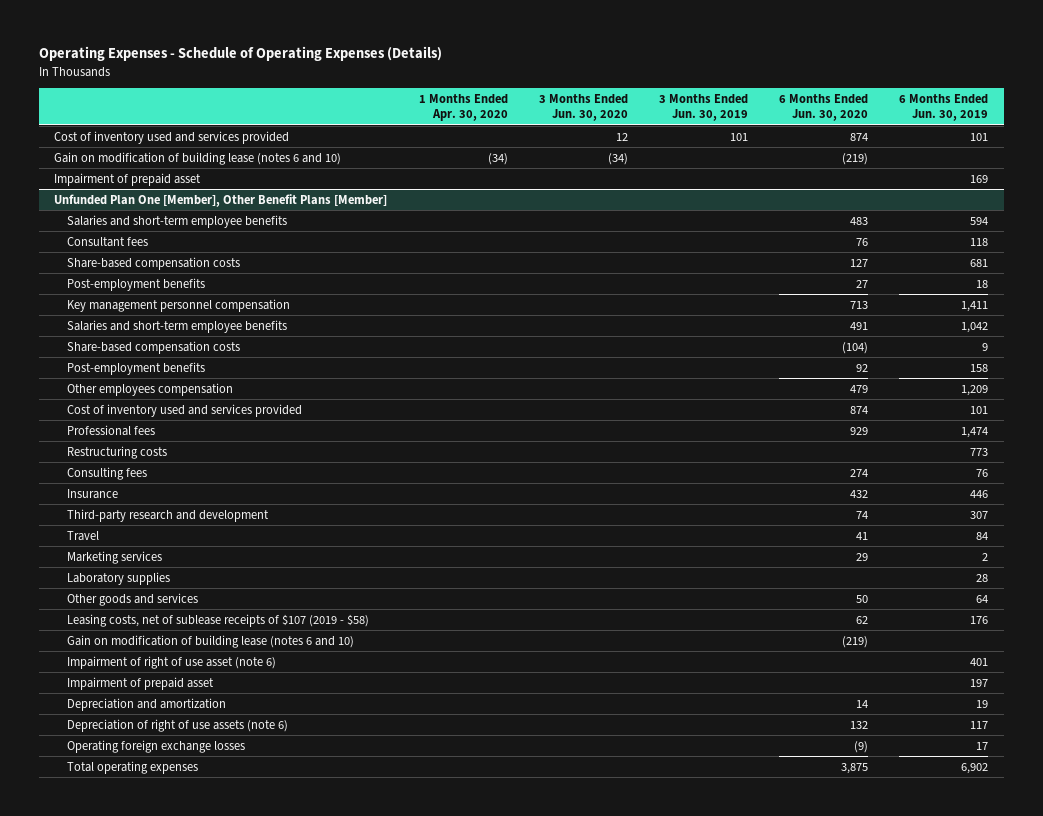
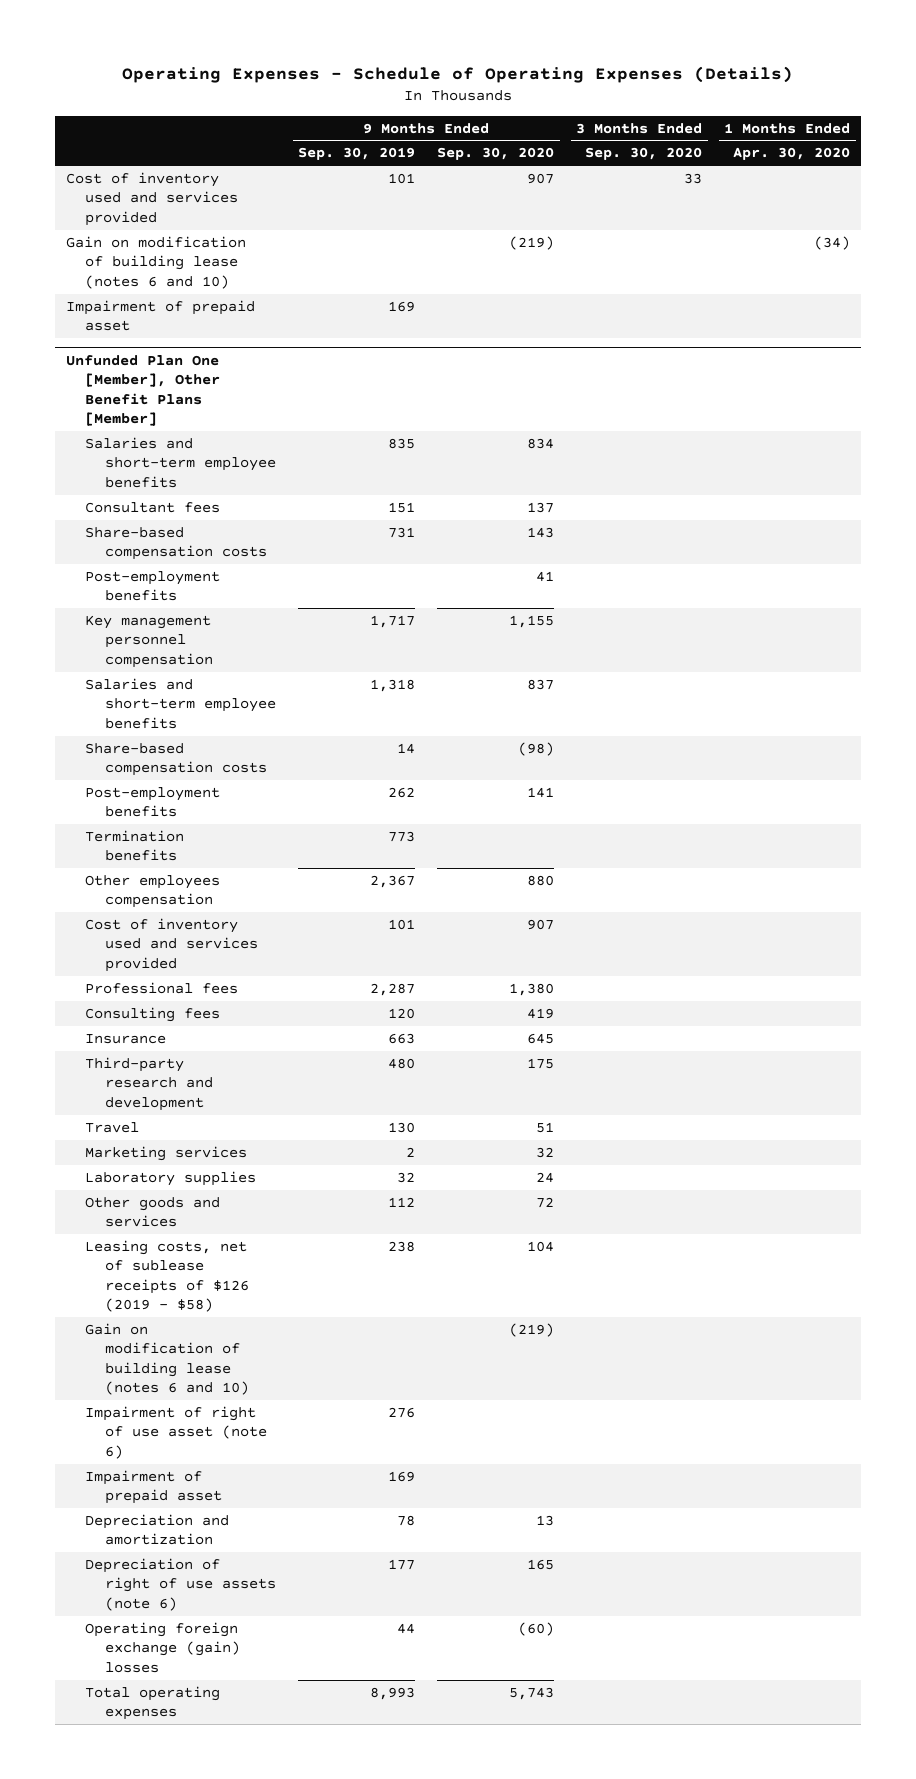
- | 1 Months Ended Apr. 30, 2020 | 3 Months Ended Jun. 30, 2020 | 3 Months Ended Jun. 30, 2019 | 6 Months Ended Jun. 30, 2020 | 6 Months Ended Jun. 30, 2019
+ | 9 Months Ended Sep. 30, 2019 | 9 Months Ended Sep. 30, 2020 | 3 Months Ended Sep. 30, 2020 | 1 Months Ended Apr. 30, 2020
@ Unfunded Plan One [Member], Other Benefit Plans [Member]
+ Termination benefits | 773 | | |
- Restructuring costs | | | | | 773
- Leasing costs, net of sublease receipts of $107 (2019 - $58) | | | | 62 | 176
+ Leasing costs, net of sublease receipts of $126 (2019 - $58) | 238 | 104 | |
- Operating foreign exchange losses | | | | (9) | 17
+ Operating foreign exchange (gain) losses | 44 | (60) | |

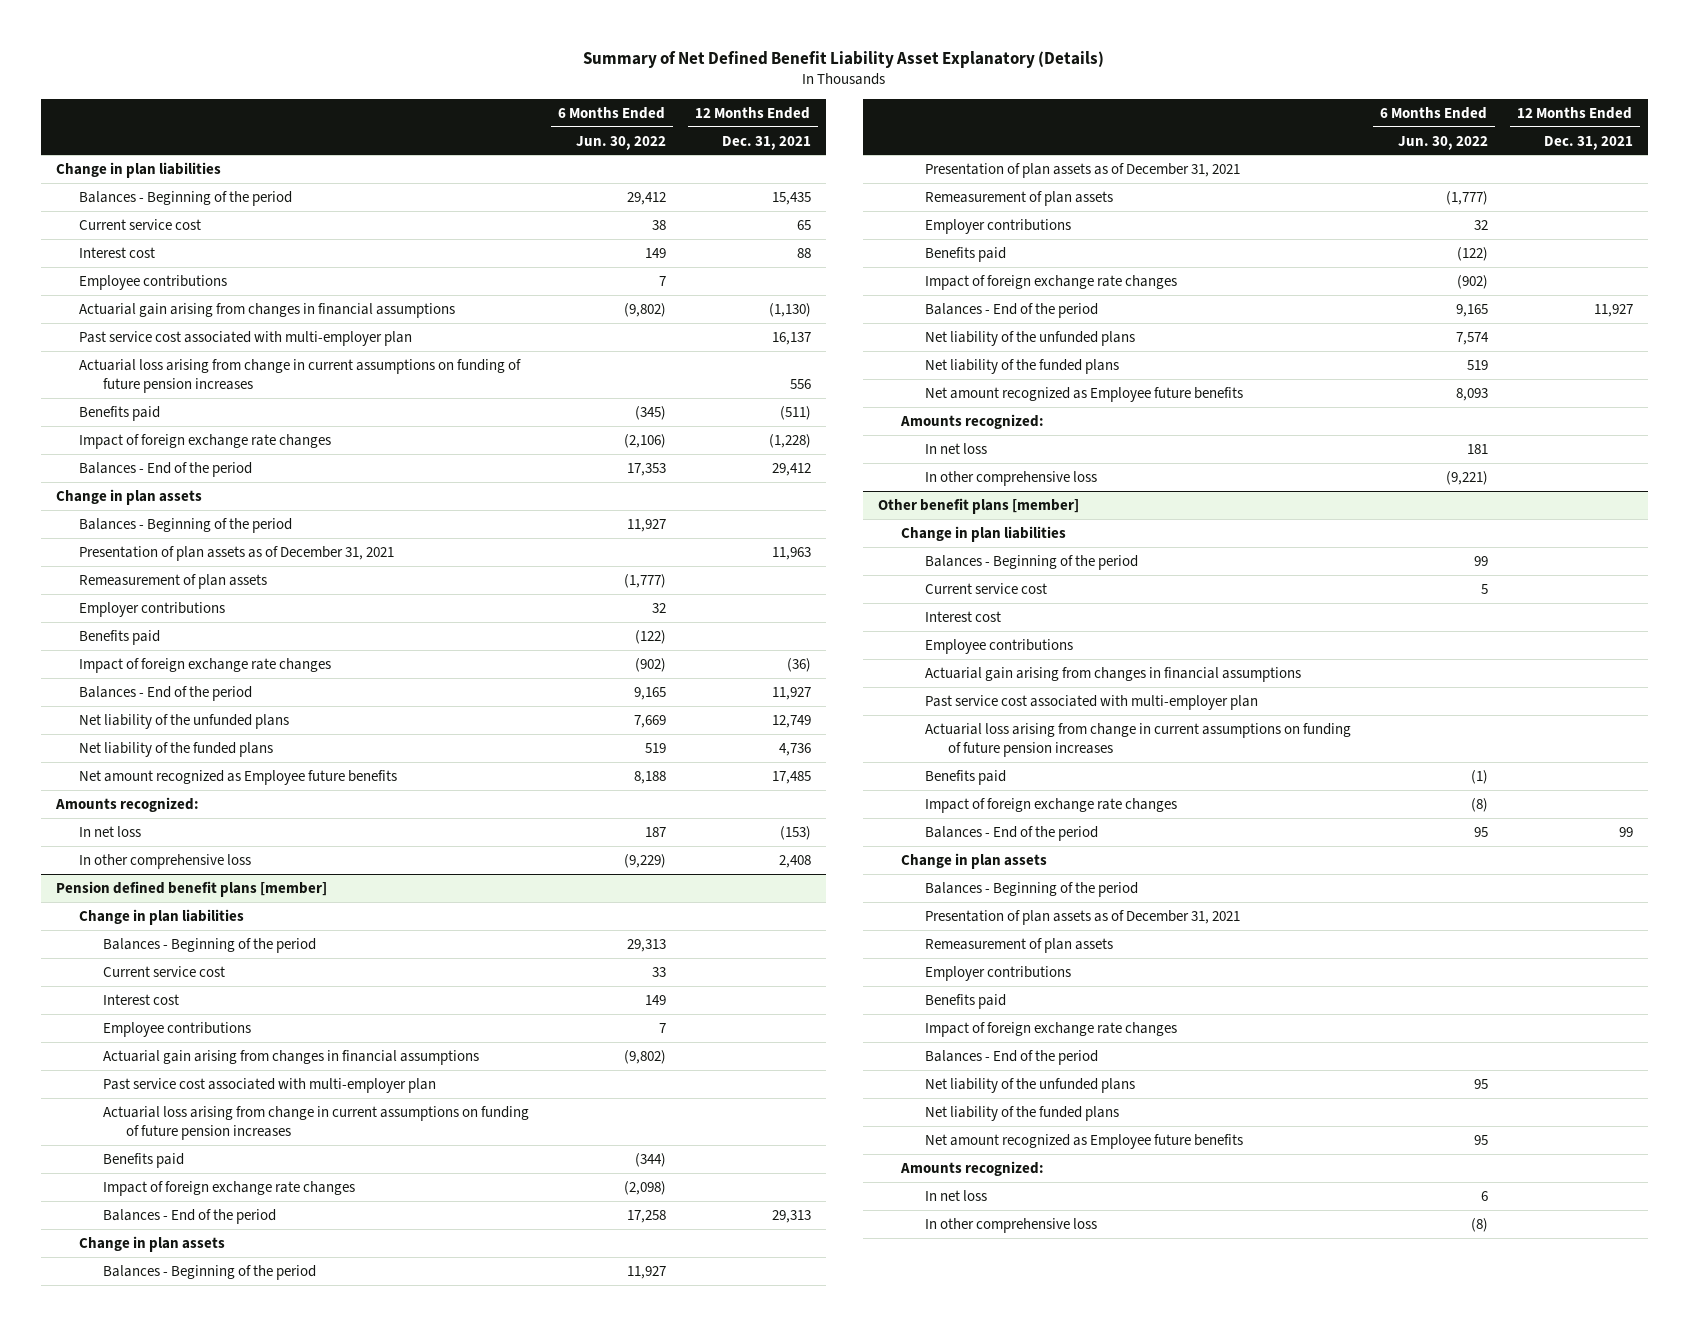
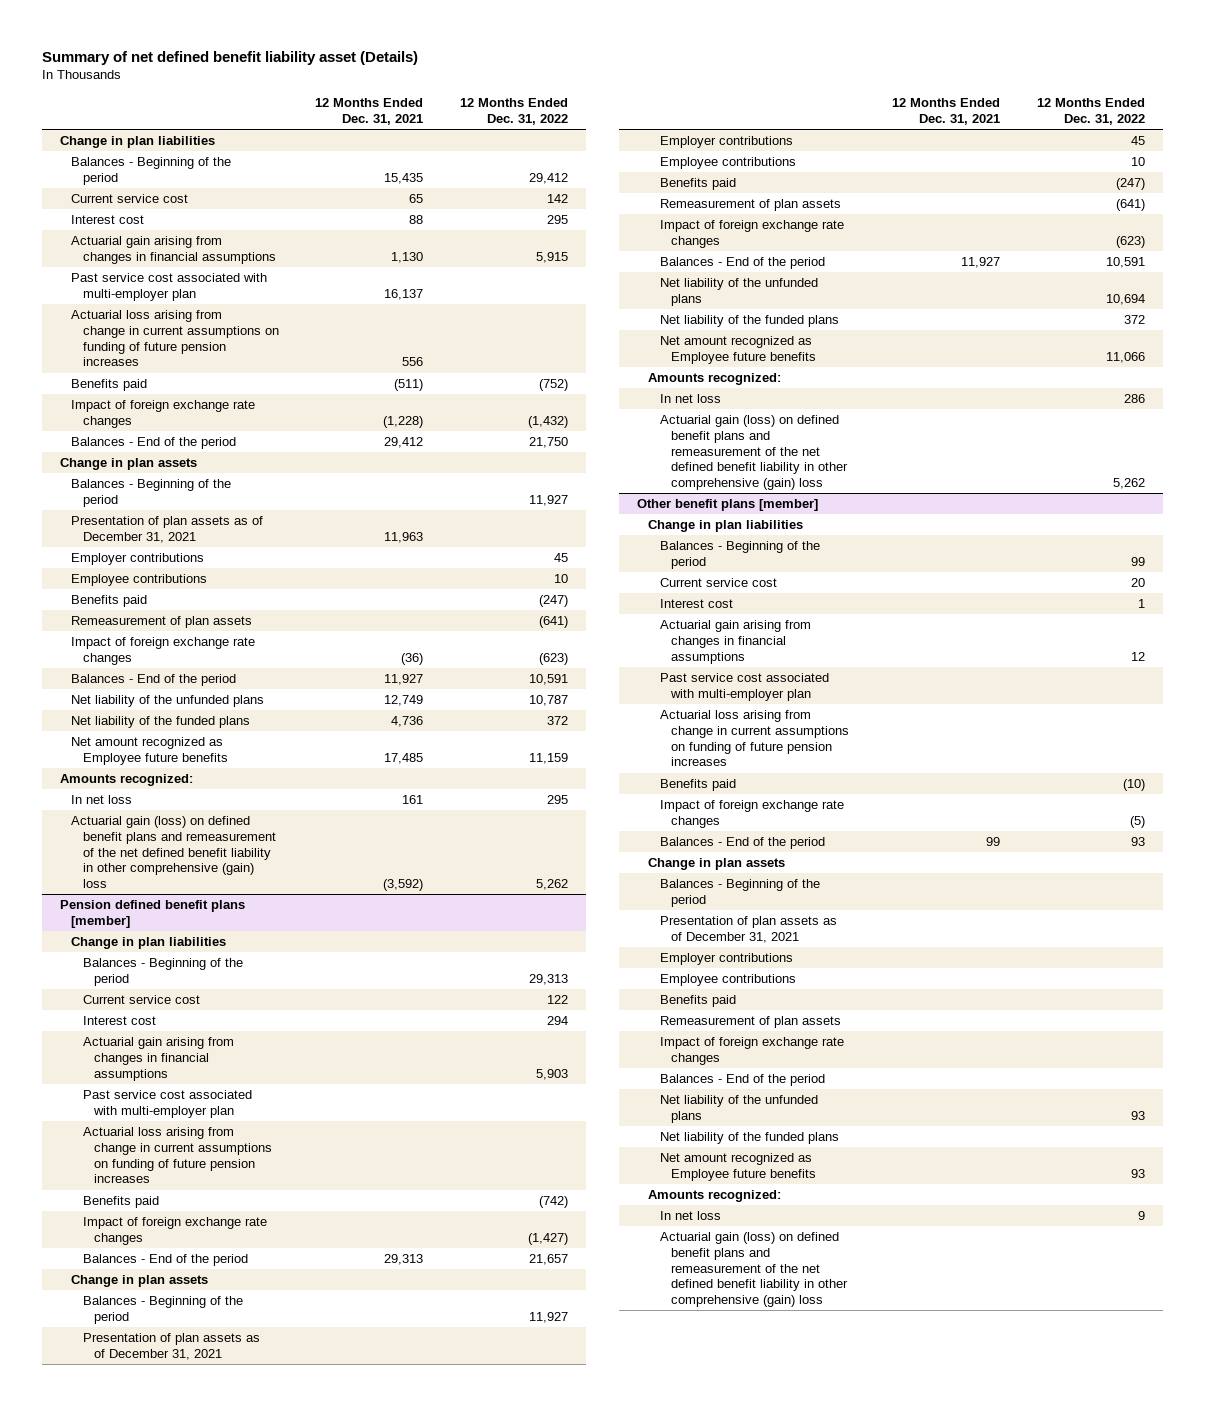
- Summary of Net Defined Benefit Liability Asset Explanatory (Details)
+ Summary of net defined benefit liability asset (Details)
- | 6 Months Ended Jun. 30, 2022 | 12 Months Ended Dec. 31, 2021
+ | 12 Months Ended Dec. 31, 2021 | 12 Months Ended Dec. 31, 2022
- Actuarial gain arising from changes in financial assumptions | (9,802) | (1,130)
+ Actuarial gain arising from changes in financial assumptions | 1,130 | 5,915
moved down: Employee contributions | | 10
moved down: Remeasurement of plan assets | | (641)
- In net loss | 187 | (153)
- In other comprehensive loss | (9,229) | 2,408
+ In net loss | 161 | 295
+ Actuarial gain (loss) on defined benefit plans and remeasurement of the net defined benefit liability in other comprehensive (gain) loss | (3,592) | 5,262
@ Pension defined benefit plans [member]
moved down: Employee contributions | | 10
moved down: Remeasurement of plan assets | | (641)
- In other comprehensive loss | (9,221) |
+ Actuarial gain (loss) on defined benefit plans and remeasurement of the net defined benefit liability in other comprehensive (gain) loss | | 5,262
@ Other benefit plans [member]
moved down: Employee contributions
moved down: Remeasurement of plan assets
- In other comprehensive loss | (8) |
+ Actuarial gain (loss) on defined benefit plans and remeasurement of the net defined benefit liability in other comprehensive (gain) loss

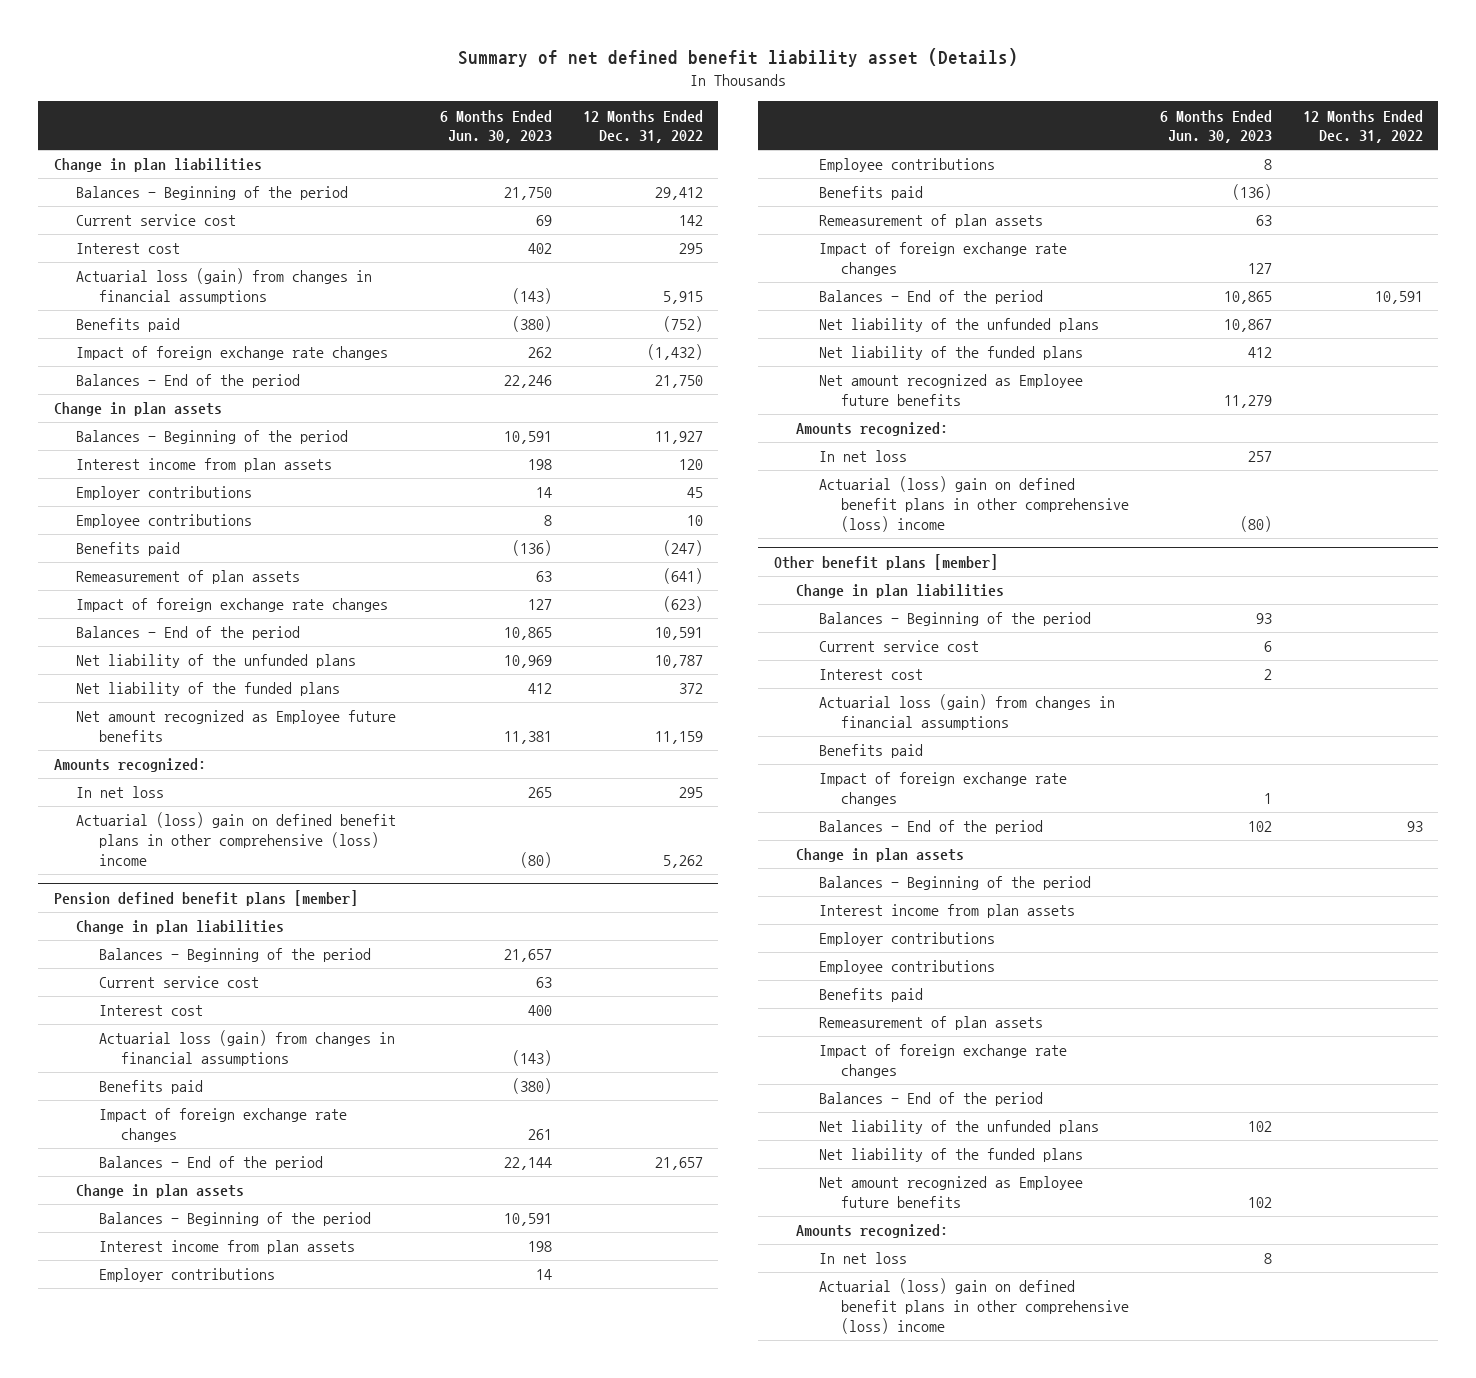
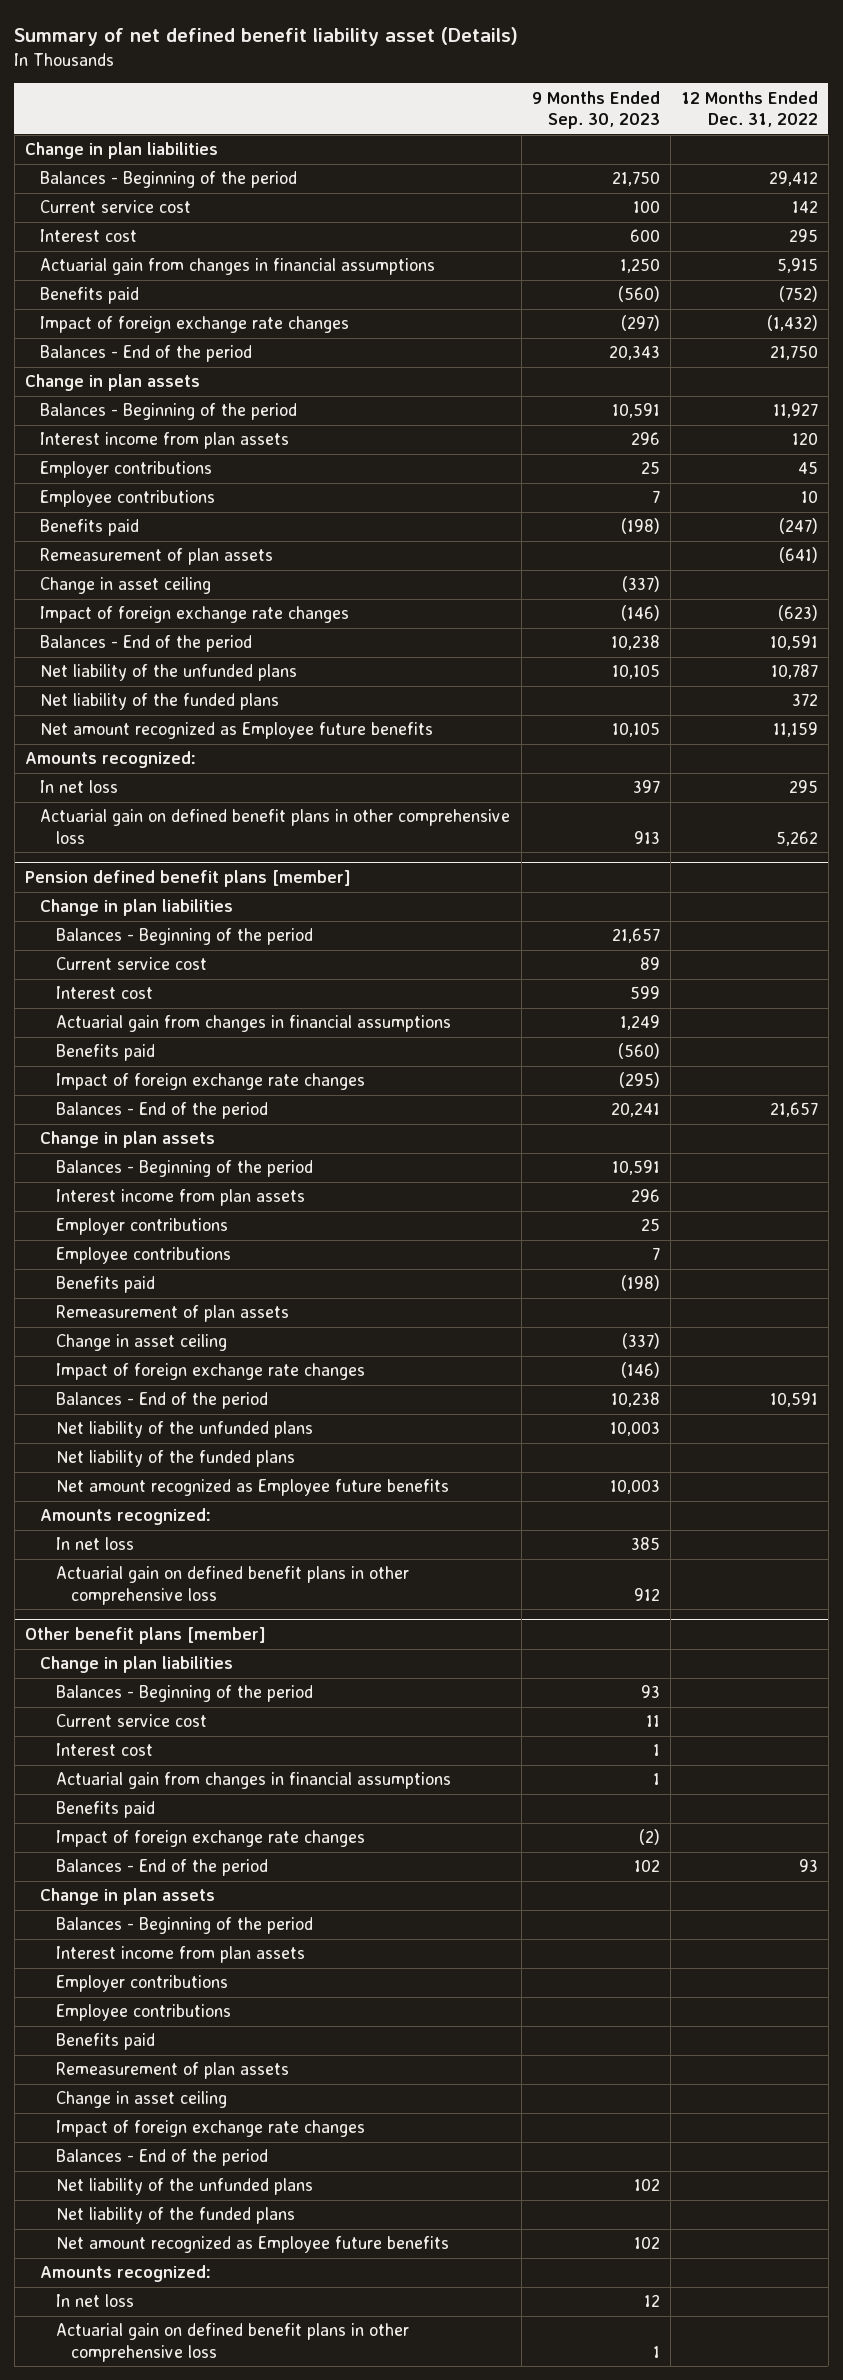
- | 6 Months Ended Jun. 30, 2023 | 12 Months Ended Dec. 31, 2022
+ | 9 Months Ended Sep. 30, 2023 | 12 Months Ended Dec. 31, 2022
- Actuarial loss (gain) from changes in financial assumptions | (143) | 5,915
+ Actuarial gain from changes in financial assumptions | 1,250 | 5,915
+ Change in asset ceiling | (337) |
- Actuarial (loss) gain on defined benefit plans in other comprehensive (loss) income | (80) | 5,262
+ Actuarial gain on defined benefit plans in other comprehensive loss | 913 | 5,262
@ Pension defined benefit plans [member]
- Actuarial loss (gain) from changes in financial assumptions | (143) |
+ Actuarial gain from changes in financial assumptions | 1,249 |
+ Change in asset ceiling | (337) |
- Actuarial (loss) gain on defined benefit plans in other comprehensive (loss) income | (80) |
+ Actuarial gain on defined benefit plans in other comprehensive loss | 912 |
@ Other benefit plans [member]
- Actuarial loss (gain) from changes in financial assumptions
+ Actuarial gain from changes in financial assumptions | 1 |
+ Change in asset ceiling
- Actuarial (loss) gain on defined benefit plans in other comprehensive (loss) income
+ Actuarial gain on defined benefit plans in other comprehensive loss | 1 |

